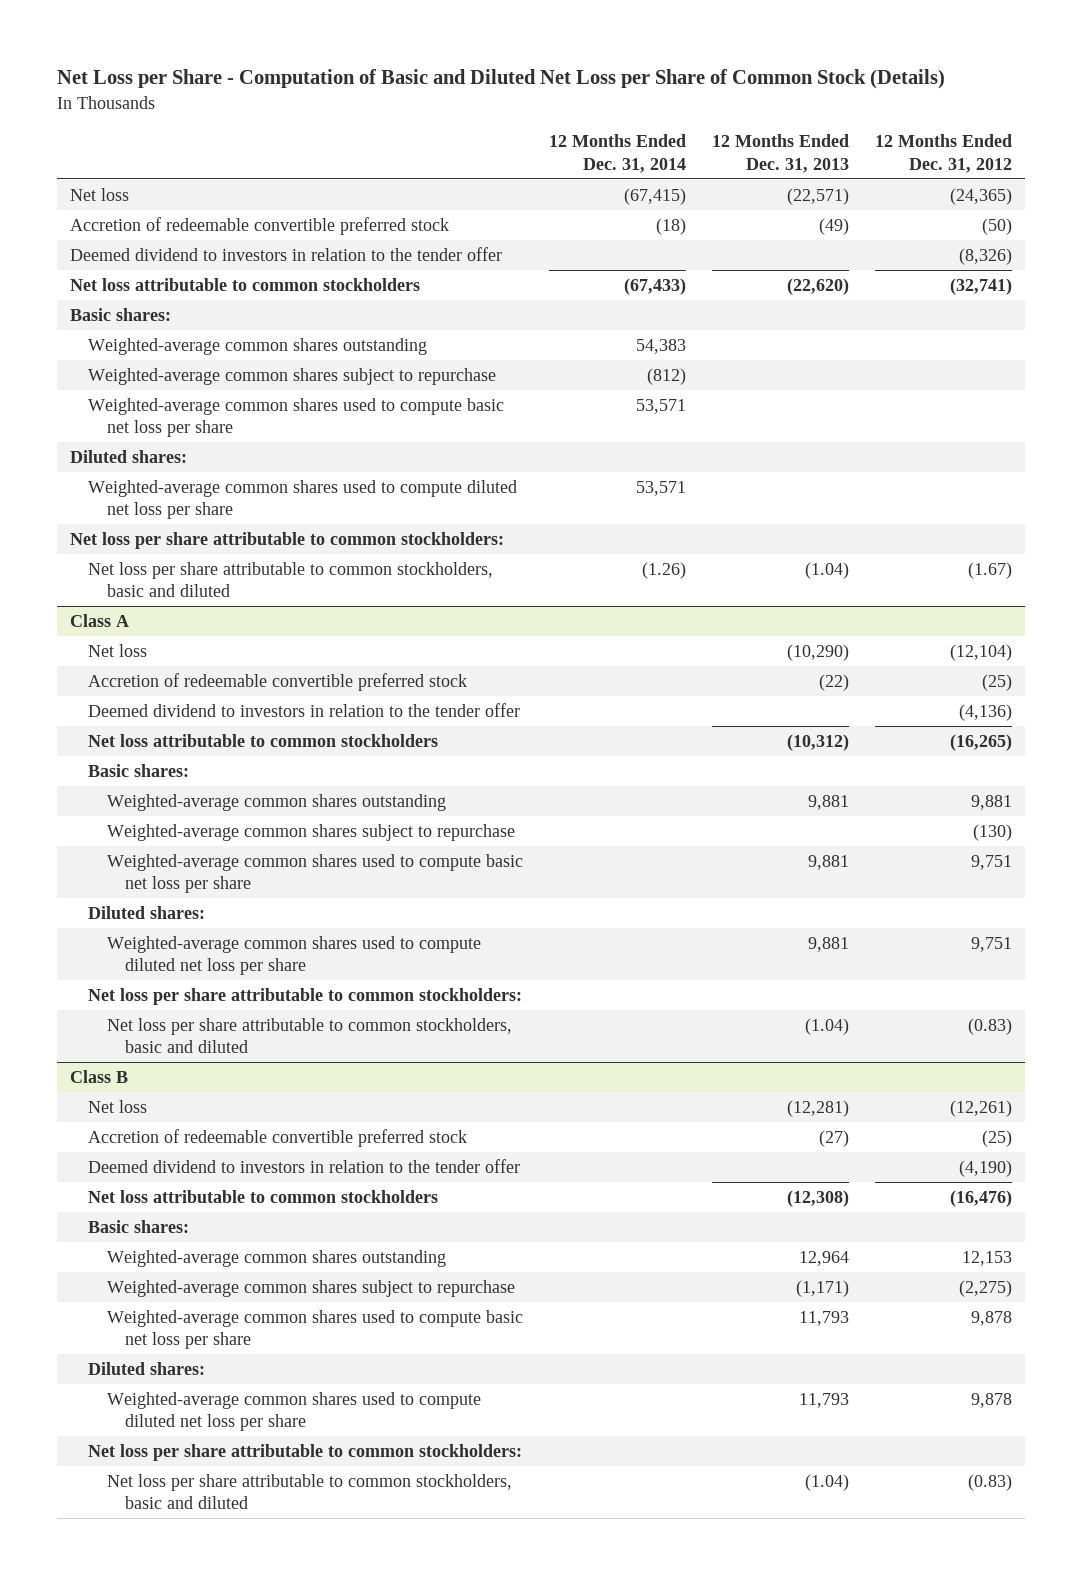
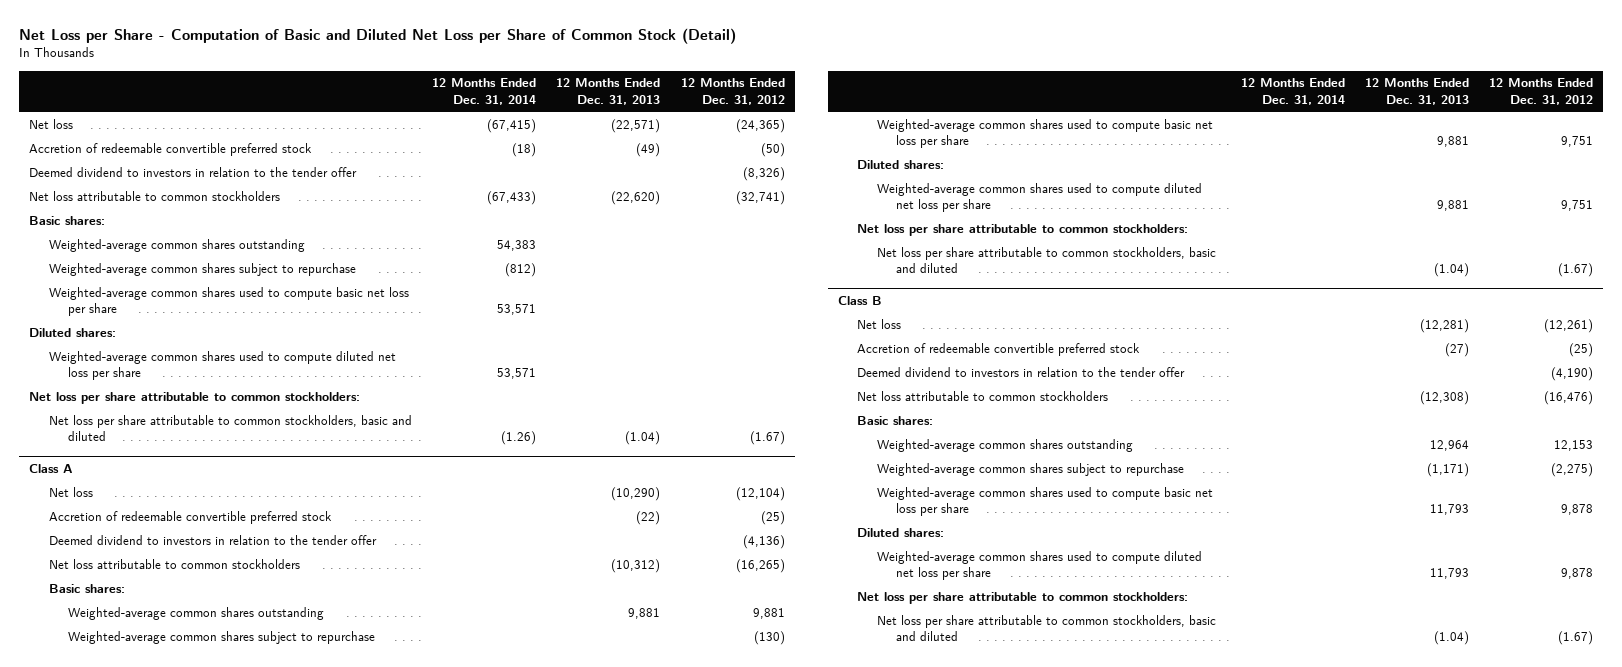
- Net Loss per Share - Computation of Basic and Diluted Net Loss per Share of Common Stock (Details)
+ Net Loss per Share - Computation of Basic and Diluted Net Loss per Share of Common Stock (Detail)
@ Class A
- Net loss per share attributable to common stockholders, basic and diluted | | (1.04) | (0.83)
+ Net loss per share attributable to common stockholders, basic and diluted | | (1.04) | (1.67)
@ Class B
- Net loss per share attributable to common stockholders, basic and diluted | | (1.04) | (0.83)
+ Net loss per share attributable to common stockholders, basic and diluted | | (1.04) | (1.67)

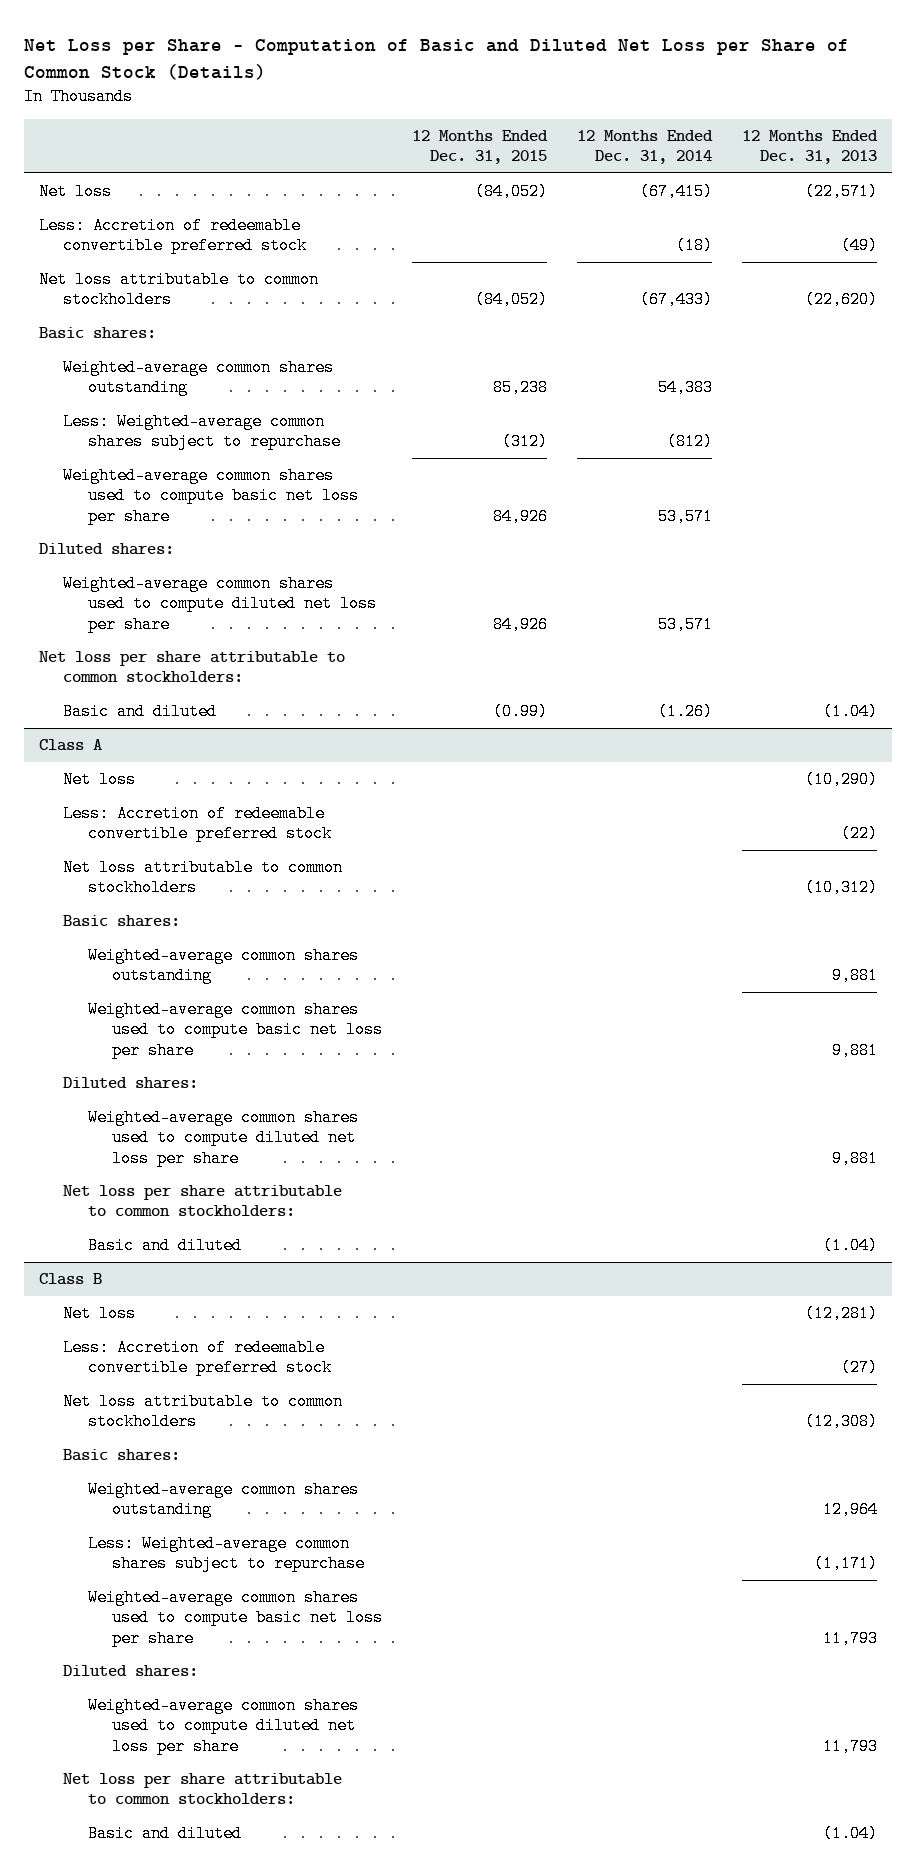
- Net Loss per Share - Computation of Basic and Diluted Net Loss per Share of Common Stock (Detail)
+ Net Loss per Share - Computation of Basic and Diluted Net Loss per Share of Common Stock (Details)
- | 12 Months Ended Dec. 31, 2014 | 12 Months Ended Dec. 31, 2013 | 12 Months Ended Dec. 31, 2012
+ | 12 Months Ended Dec. 31, 2015 | 12 Months Ended Dec. 31, 2014 | 12 Months Ended Dec. 31, 2013
- Accretion of redeemable convertible preferred stock | (18) | (49) | (50)
- Deemed dividend to investors in relation to the tender offer | | | (8,326)
+ Less: Accretion of redeemable convertible preferred stock | | (18) | (49)
- Weighted-average common shares subject to repurchase | (812) | |
+ Less: Weighted-average common shares subject to repurchase | (312) | (812) |
- Net loss per share attributable to common stockholders, basic and diluted | (1.26) | (1.04) | (1.67)
+ Basic and diluted | (0.99) | (1.26) | (1.04)
@ Class A
- Accretion of redeemable convertible preferred stock | | (22) | (25)
- Deemed dividend to investors in relation to the tender offer | | | (4,136)
+ Less: Accretion of redeemable convertible preferred stock | | | (22)
- Weighted-average common shares subject to repurchase | | | (130)
- Net loss per share attributable to common stockholders, basic and diluted | | (1.04) | (1.67)
+ Basic and diluted | | | (1.04)
@ Class B
- Accretion of redeemable convertible preferred stock | | (27) | (25)
- Deemed dividend to investors in relation to the tender offer | | | (4,190)
+ Less: Accretion of redeemable convertible preferred stock | | | (27)
- Weighted-average common shares subject to repurchase | | (1,171) | (2,275)
+ Less: Weighted-average common shares subject to repurchase | | | (1,171)
- Net loss per share attributable to common stockholders, basic and diluted | | (1.04) | (1.67)
+ Basic and diluted | | | (1.04)

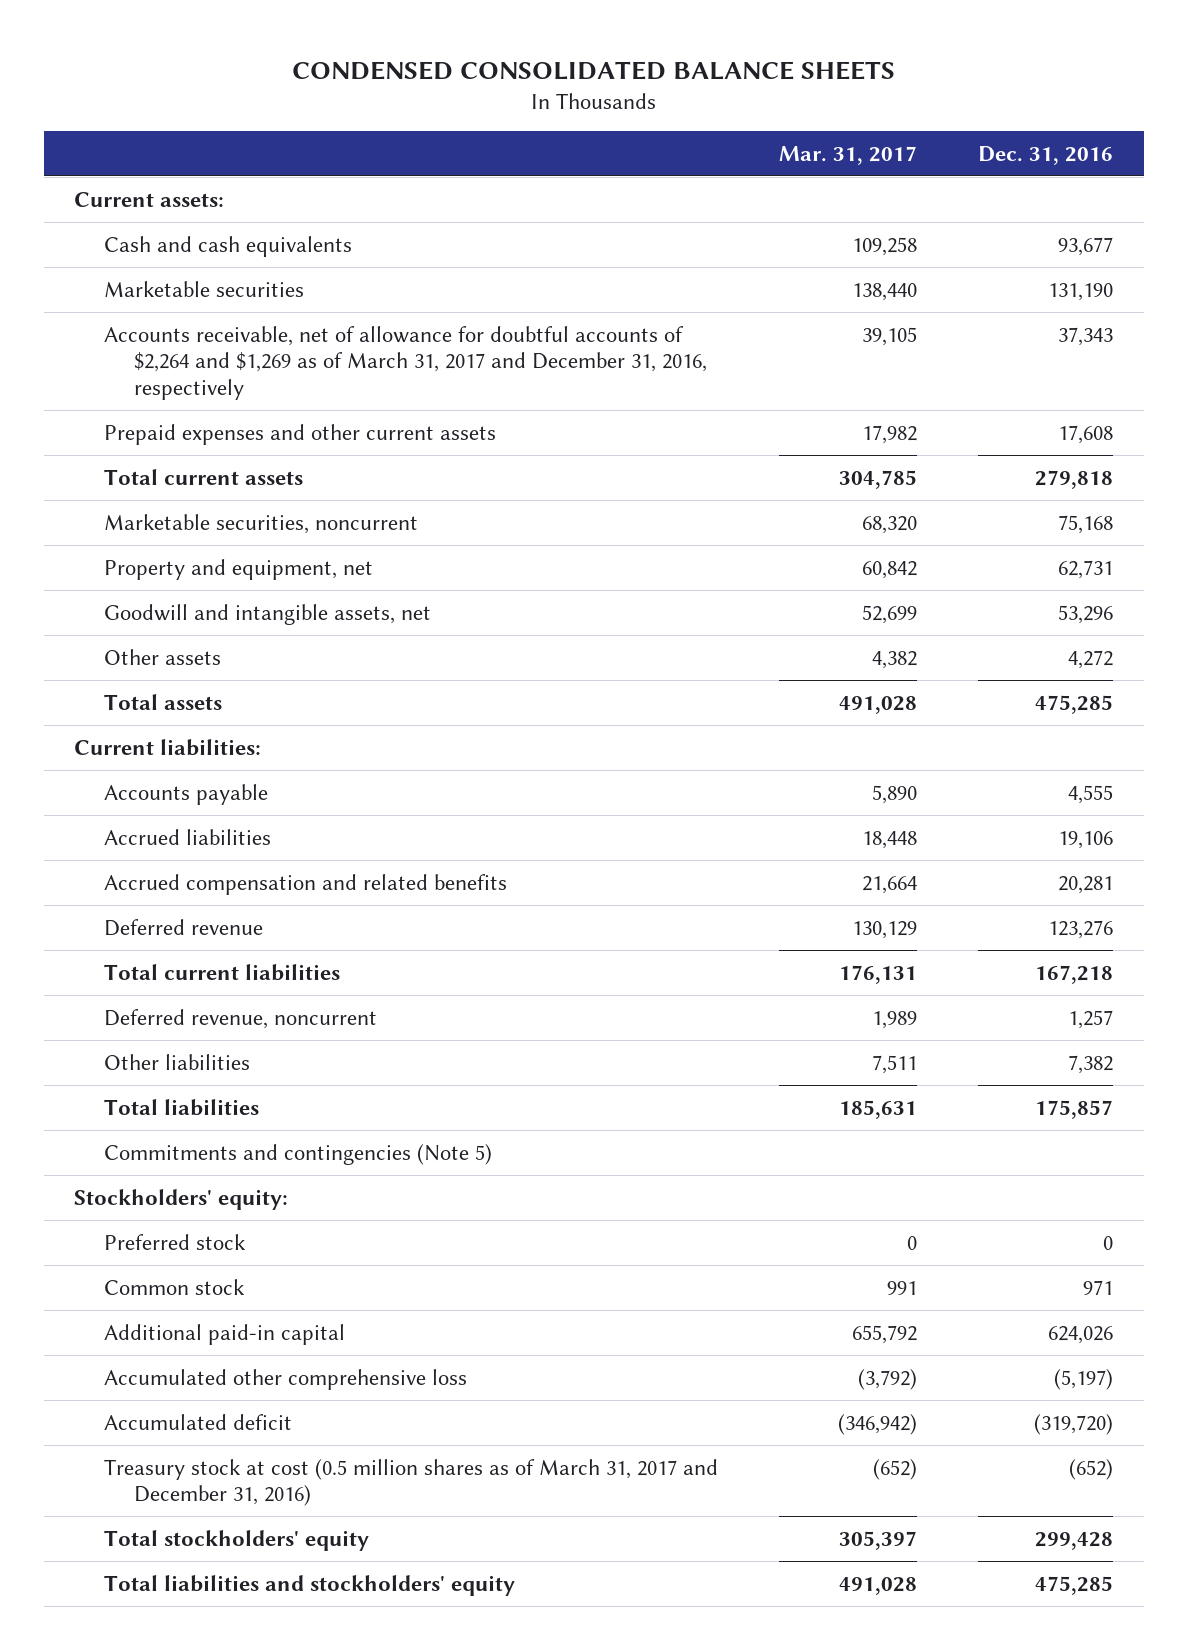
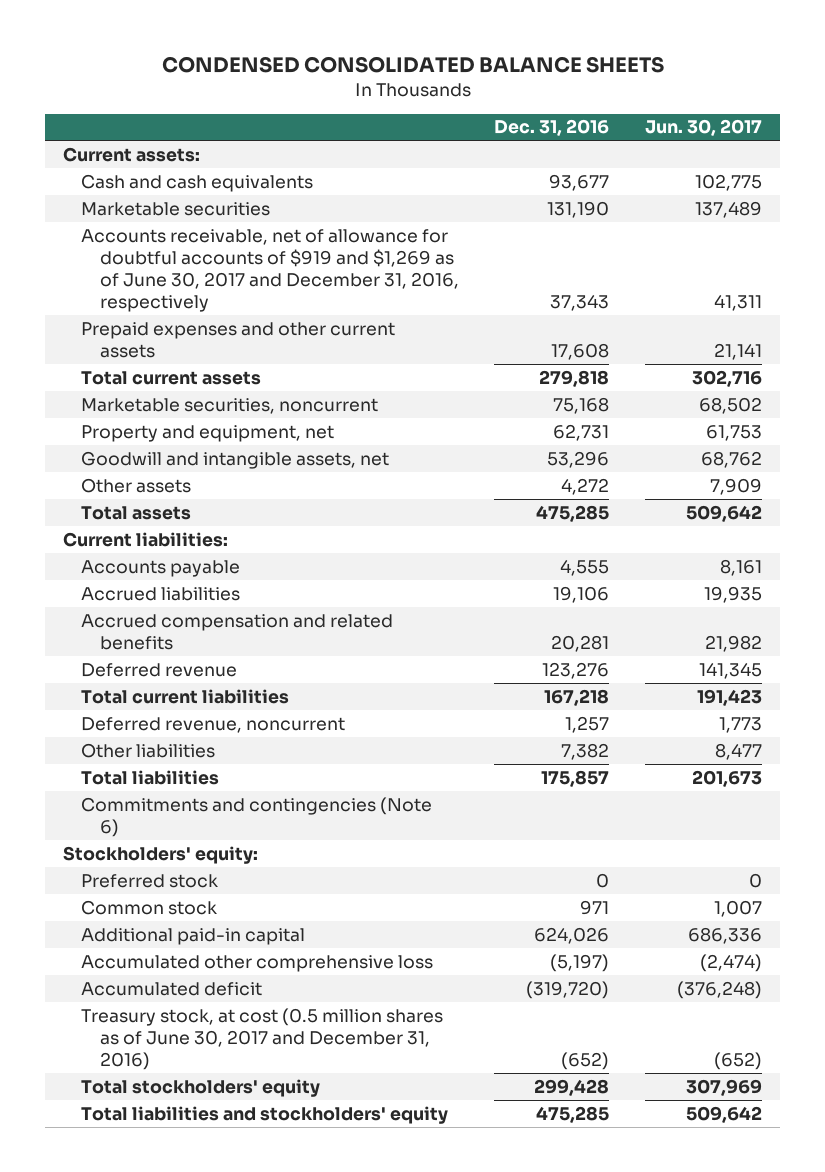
- | Mar. 31, 2017 | Dec. 31, 2016
+ | Dec. 31, 2016 | Jun. 30, 2017
- Accounts receivable, net of allowance for doubtful accounts of $2,264 and $1,269 as of March 31, 2017 and December 31, 2016, respectively | 39,105 | 37,343
+ Accounts receivable, net of allowance for doubtful accounts of $919 and $1,269 as of June 30, 2017 and December 31, 2016, respectively | 37,343 | 41,311
- Commitments and contingencies (Note 5)
+ Commitments and contingencies (Note 6)
- Treasury stock at cost (0.5 million shares as of March 31, 2017 and December 31, 2016) | (652) | (652)
+ Treasury stock, at cost (0.5 million shares as of June 30, 2017 and December 31, 2016) | (652) | (652)

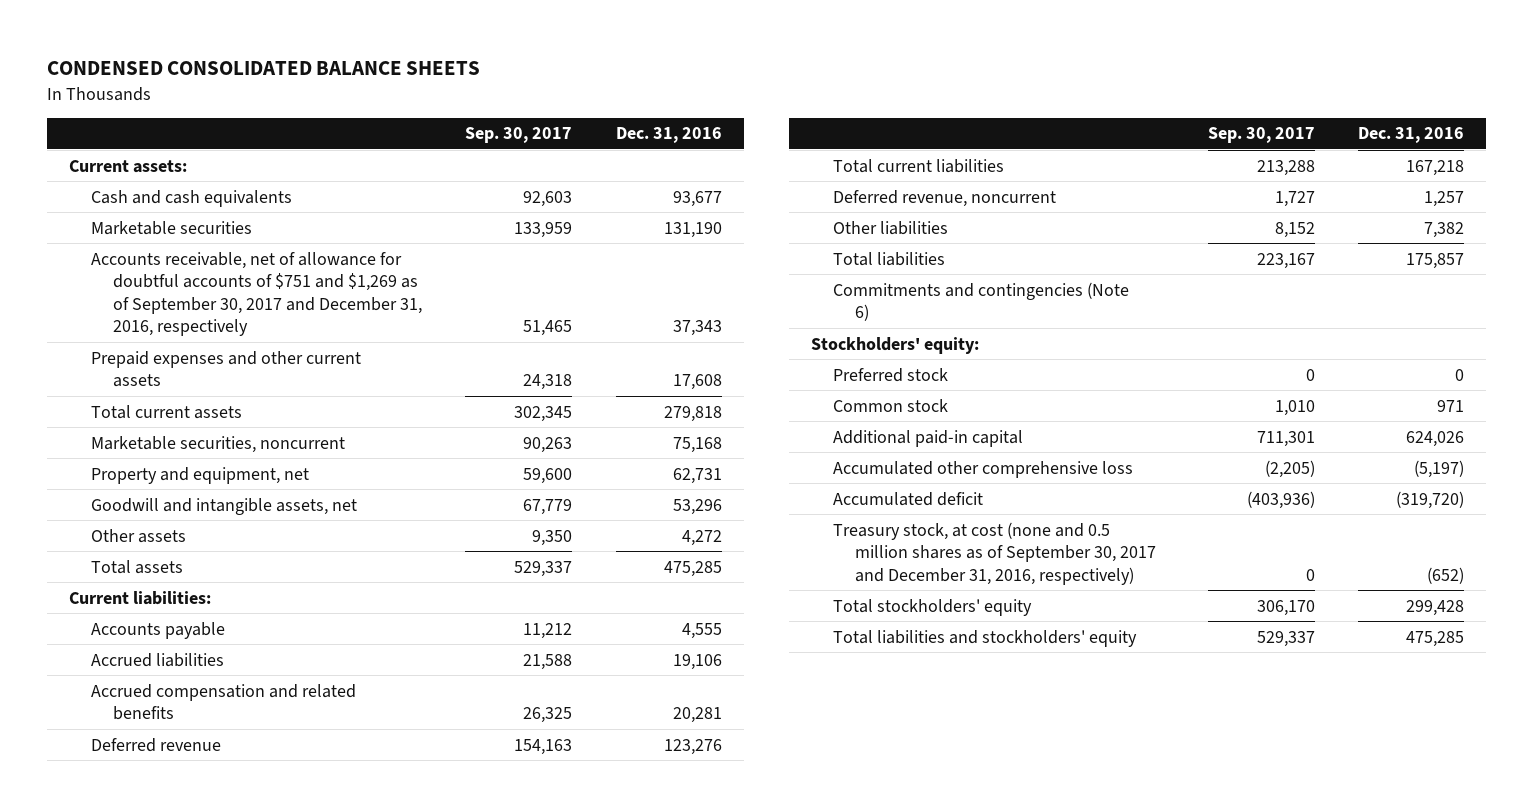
- | Dec. 31, 2016 | Jun. 30, 2017
+ | Sep. 30, 2017 | Dec. 31, 2016
- Accounts receivable, net of allowance for doubtful accounts of $919 and $1,269 as of June 30, 2017 and December 31, 2016, respectively | 37,343 | 41,311
+ Accounts receivable, net of allowance for doubtful accounts of $751 and $1,269 as of September 30, 2017 and December 31, 2016, respectively | 51,465 | 37,343
- Treasury stock, at cost (0.5 million shares as of June 30, 2017 and December 31, 2016) | (652) | (652)
+ Treasury stock, at cost (none and 0.5 million shares as of September 30, 2017 and December 31, 2016, respectively) | 0 | (652)

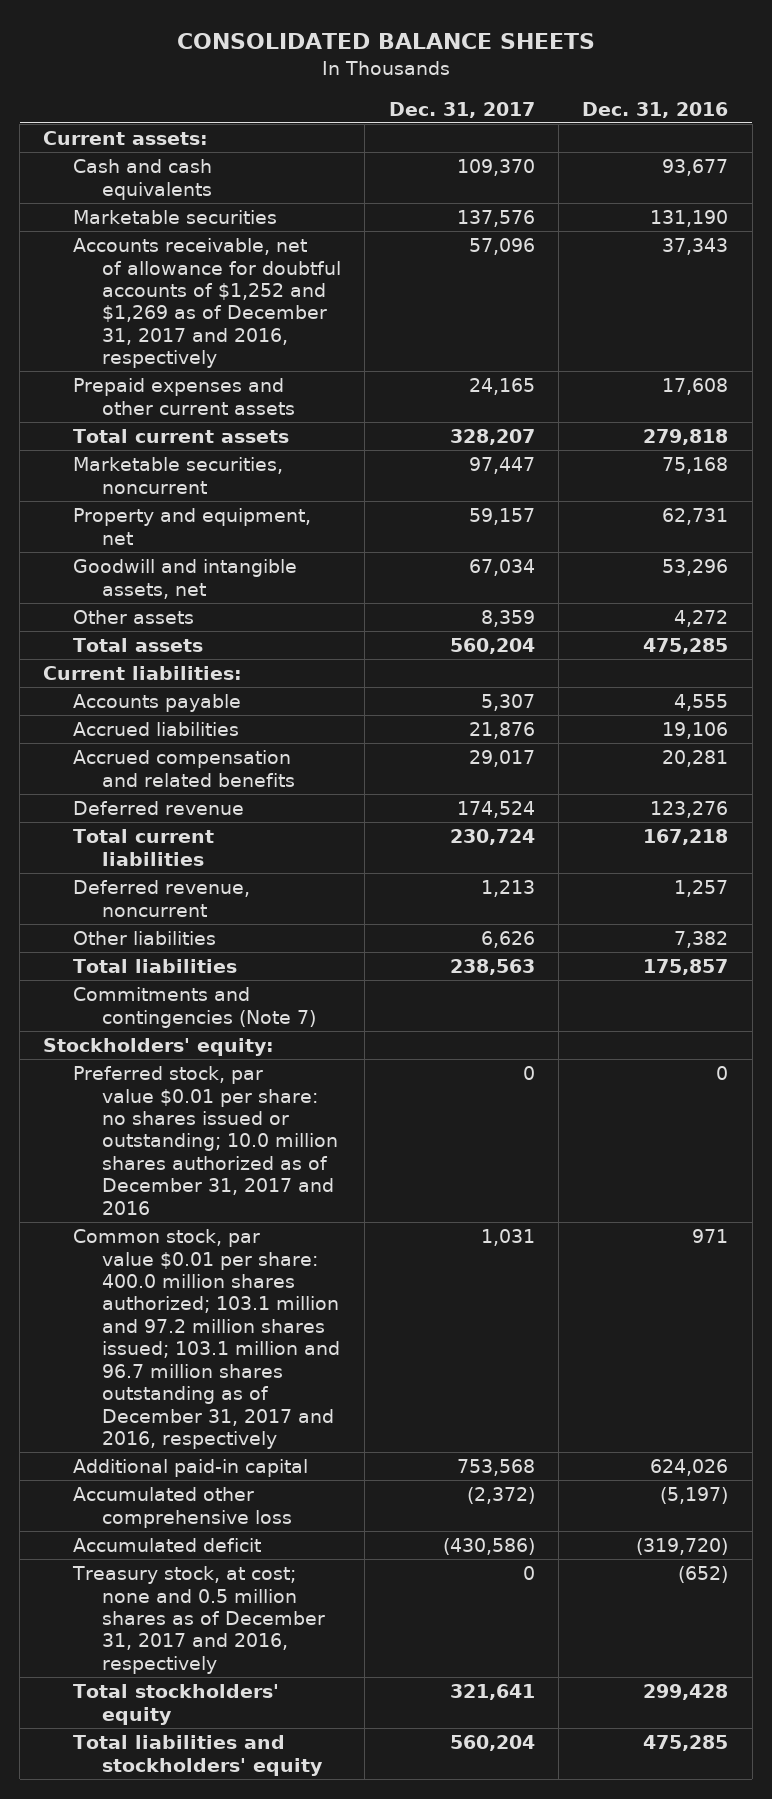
- CONDENSED CONSOLIDATED BALANCE SHEETS
+ CONSOLIDATED BALANCE SHEETS
- | Sep. 30, 2017 | Dec. 31, 2016
+ | Dec. 31, 2017 | Dec. 31, 2016
- Accounts receivable, net of allowance for doubtful accounts of $751 and $1,269 as of September 30, 2017 and December 31, 2016, respectively | 51,465 | 37,343
+ Accounts receivable, net of allowance for doubtful accounts of $1,252 and $1,269 as of December 31, 2017 and 2016, respectively | 57,096 | 37,343
- Commitments and contingencies (Note 6)
+ Commitments and contingencies (Note 7)
- Preferred stock | 0 | 0
- Common stock | 1,010 | 971
+ Preferred stock, par value $0.01 per share: no shares issued or outstanding; 10.0 million shares authorized as of December 31, 2017 and 2016 | 0 | 0
+ Common stock, par value $0.01 per share: 400.0 million shares authorized; 103.1 million and 97.2 million shares issued; 103.1 million and 96.7 million shares outstanding as of December 31, 2017 and 2016, respectively | 1,031 | 971
- Treasury stock, at cost (none and 0.5 million shares as of September 30, 2017 and December 31, 2016, respectively) | 0 | (652)
+ Treasury stock, at cost; none and 0.5 million shares as of December 31, 2017 and 2016, respectively | 0 | (652)

